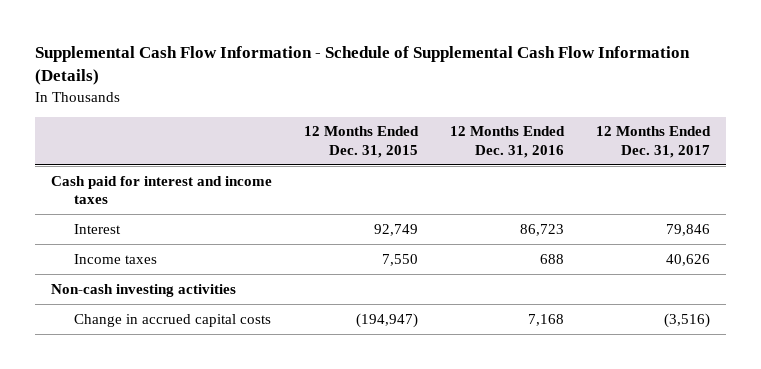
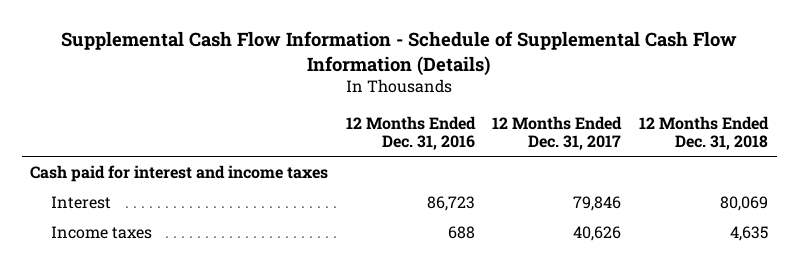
- | 12 Months Ended Dec. 31, 2015 | 12 Months Ended Dec. 31, 2016 | 12 Months Ended Dec. 31, 2017
+ | 12 Months Ended Dec. 31, 2016 | 12 Months Ended Dec. 31, 2017 | 12 Months Ended Dec. 31, 2018
- Non-cash investing activities
- Change in accrued capital costs | (194,947) | 7,168 | (3,516)

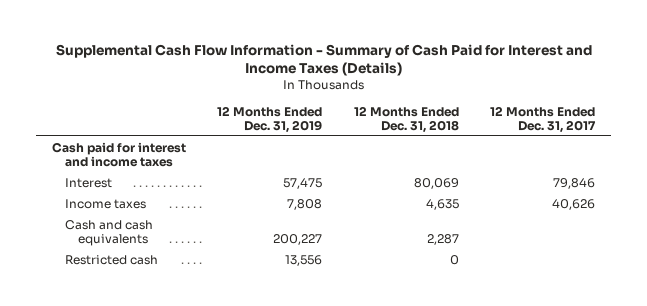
- Supplemental Cash Flow Information - Schedule of Supplemental Cash Flow Information (Details)
+ Supplemental Cash Flow Information - Summary of Cash Paid for Interest and Income Taxes (Details)
- | 12 Months Ended Dec. 31, 2016 | 12 Months Ended Dec. 31, 2017 | 12 Months Ended Dec. 31, 2018
+ | 12 Months Ended Dec. 31, 2019 | 12 Months Ended Dec. 31, 2018 | 12 Months Ended Dec. 31, 2017
+ Cash and cash equivalents | 200,227 | 2,287 |
+ Restricted cash | 13,556 | 0 |

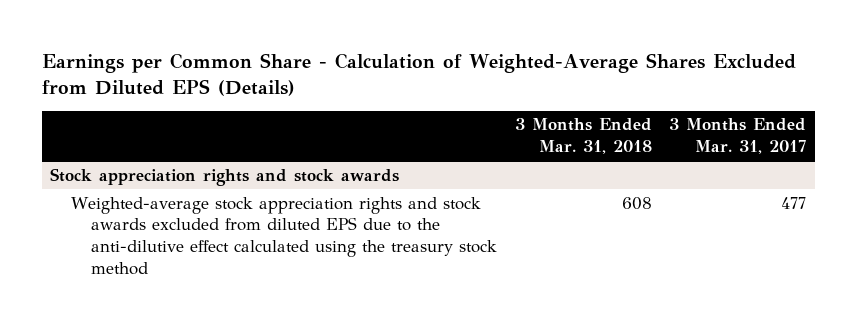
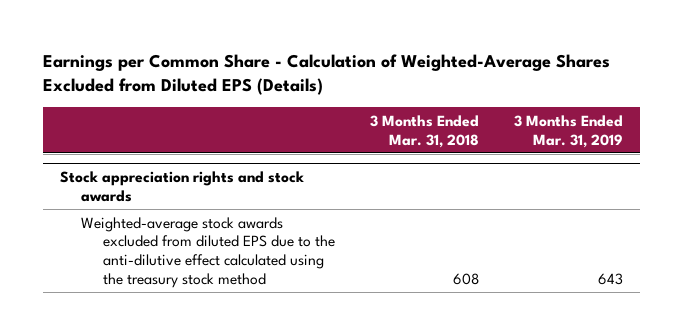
- | 3 Months Ended Mar. 31, 2018 | 3 Months Ended Mar. 31, 2017
+ | 3 Months Ended Mar. 31, 2018 | 3 Months Ended Mar. 31, 2019
@ Stock appreciation rights and stock awards
- Weighted-average stock appreciation rights and stock awards excluded from diluted EPS due to the anti-dilutive effect calculated using the treasury stock method | 608 | 477
+ Weighted-average stock awards excluded from diluted EPS due to the anti-dilutive effect calculated using the treasury stock method | 608 | 643

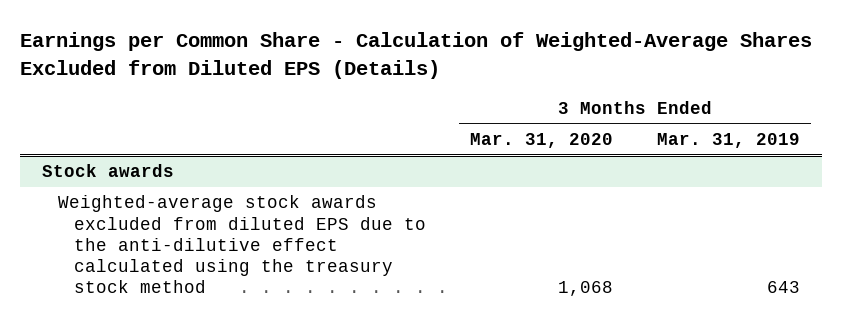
- | 3 Months Ended Mar. 31, 2018 | 3 Months Ended Mar. 31, 2019
+ | 3 Months Ended Mar. 31, 2020 | 3 Months Ended Mar. 31, 2019
- Stock appreciation rights and stock awards
+ Stock awards

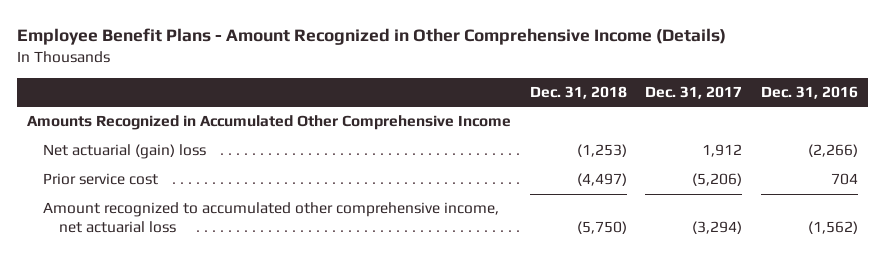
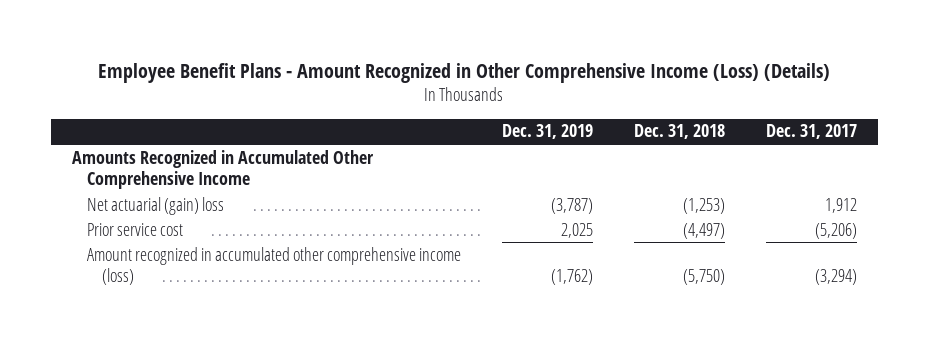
- Employee Benefit Plans - Amount Recognized in Other Comprehensive Income (Details)
+ Employee Benefit Plans - Amount Recognized in Other Comprehensive Income (Loss) (Details)
- | Dec. 31, 2018 | Dec. 31, 2017 | Dec. 31, 2016
+ | Dec. 31, 2019 | Dec. 31, 2018 | Dec. 31, 2017
- Amount recognized to accumulated other comprehensive income, net actuarial loss | (5,750) | (3,294) | (1,562)
+ Amount recognized in accumulated other comprehensive income (loss) | (1,762) | (5,750) | (3,294)

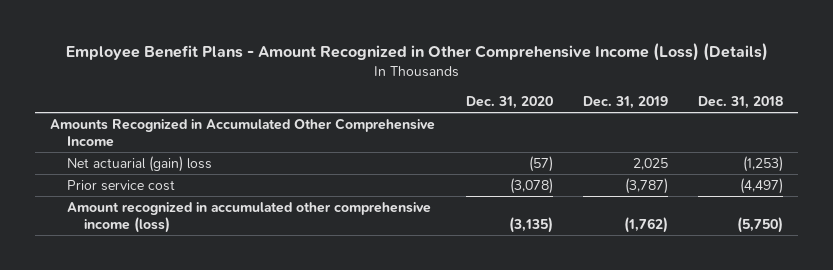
- | Dec. 31, 2019 | Dec. 31, 2018 | Dec. 31, 2017
+ | Dec. 31, 2020 | Dec. 31, 2019 | Dec. 31, 2018
- Net actuarial (gain) loss | (3,787) | (1,253) | 1,912
- Prior service cost | 2,025 | (4,497) | (5,206)
+ Net actuarial (gain) loss | (57) | 2,025 | (1,253)
+ Prior service cost | (3,078) | (3,787) | (4,497)

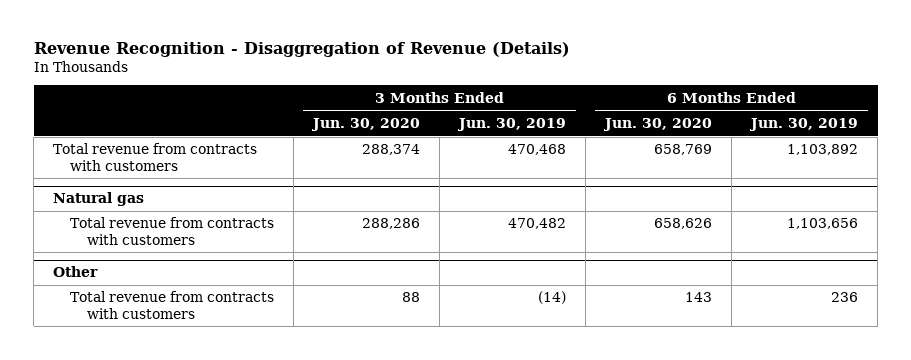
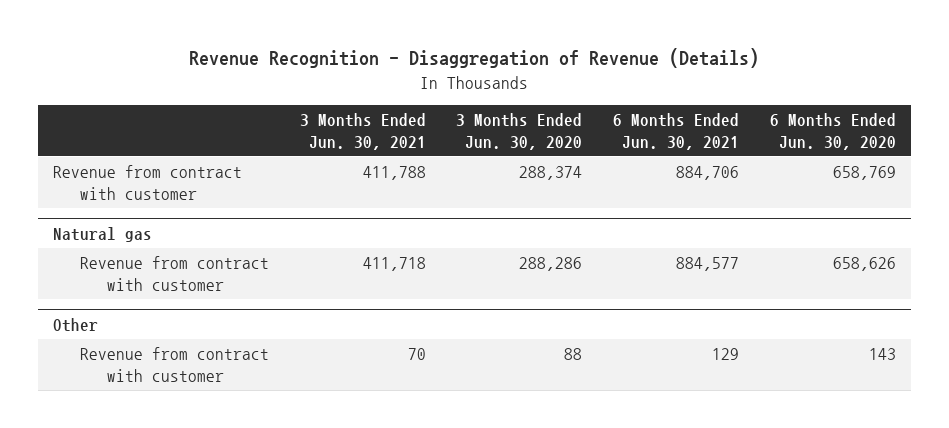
- | 3 Months Ended Jun. 30, 2020 | 3 Months Ended Jun. 30, 2019 | 6 Months Ended Jun. 30, 2020 | 6 Months Ended Jun. 30, 2019
+ | 3 Months Ended Jun. 30, 2021 | 3 Months Ended Jun. 30, 2020 | 6 Months Ended Jun. 30, 2021 | 6 Months Ended Jun. 30, 2020
- Total revenue from contracts with customers | 288,374 | 470,468 | 658,769 | 1,103,892
+ Revenue from contract with customer | 411,788 | 288,374 | 884,706 | 658,769
@ Natural gas
- Total revenue from contracts with customers | 288,286 | 470,482 | 658,626 | 1,103,656
+ Revenue from contract with customer | 411,718 | 288,286 | 884,577 | 658,626
@ Other
- Total revenue from contracts with customers | 88 | (14) | 143 | 236
+ Revenue from contract with customer | 70 | 88 | 129 | 143

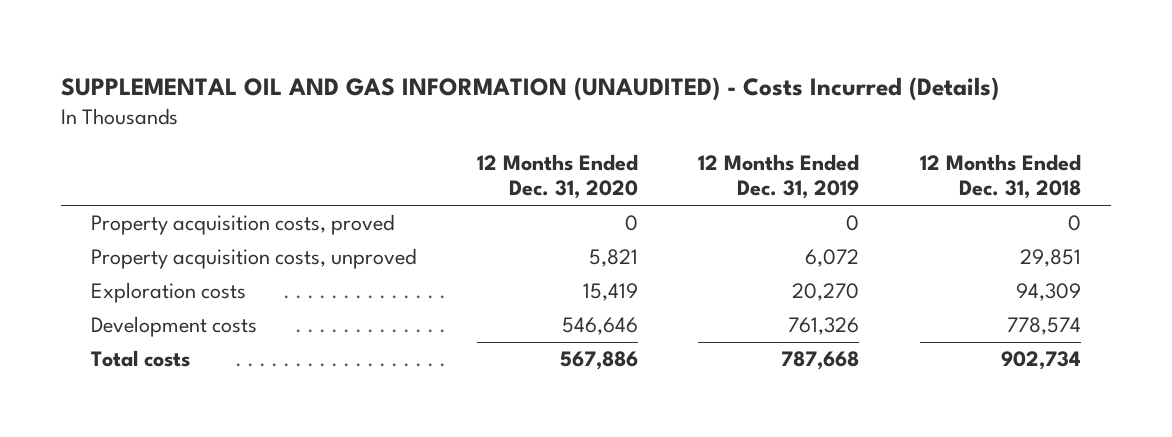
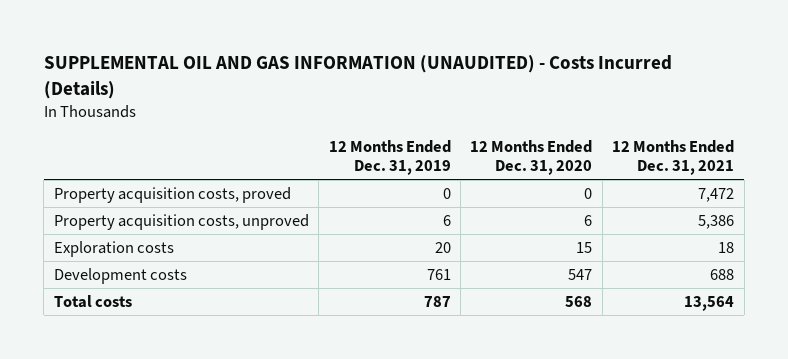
- | 12 Months Ended Dec. 31, 2020 | 12 Months Ended Dec. 31, 2019 | 12 Months Ended Dec. 31, 2018
+ | 12 Months Ended Dec. 31, 2019 | 12 Months Ended Dec. 31, 2020 | 12 Months Ended Dec. 31, 2021
- Property acquisition costs, unproved | 5,821 | 6,072 | 29,851
- Exploration costs | 15,419 | 20,270 | 94,309
- Development costs | 546,646 | 761,326 | 778,574
- Total costs | 567,886 | 787,668 | 902,734
+ Property acquisition costs, unproved | 6 | 6 | 5,386
+ Exploration costs | 20 | 15 | 18
+ Development costs | 761 | 547 | 688
+ Total costs | 787 | 568 | 13,564

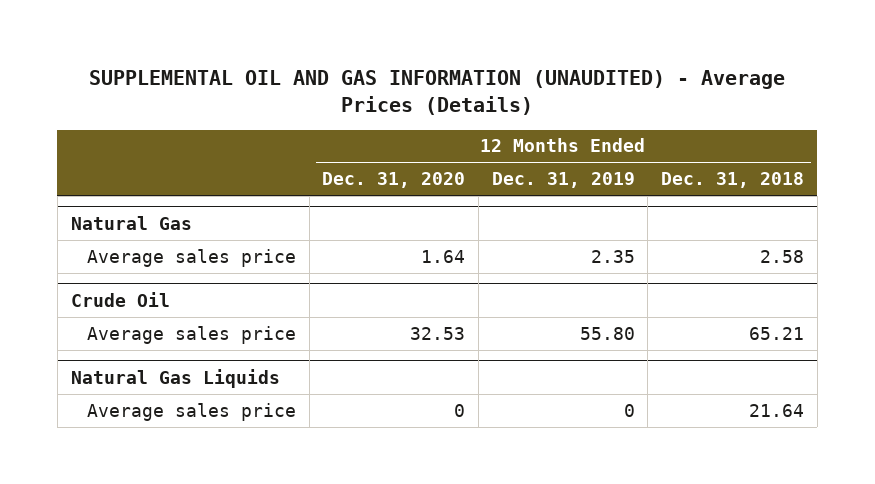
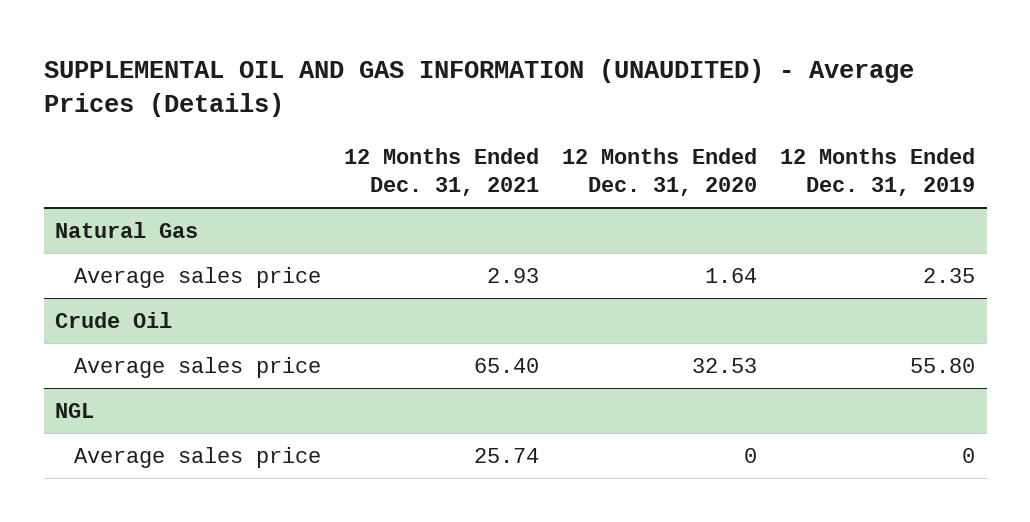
- | 12 Months Ended Dec. 31, 2020 | 12 Months Ended Dec. 31, 2019 | 12 Months Ended Dec. 31, 2018
+ | 12 Months Ended Dec. 31, 2021 | 12 Months Ended Dec. 31, 2020 | 12 Months Ended Dec. 31, 2019
- Natural Gas Liquids
+ NGL

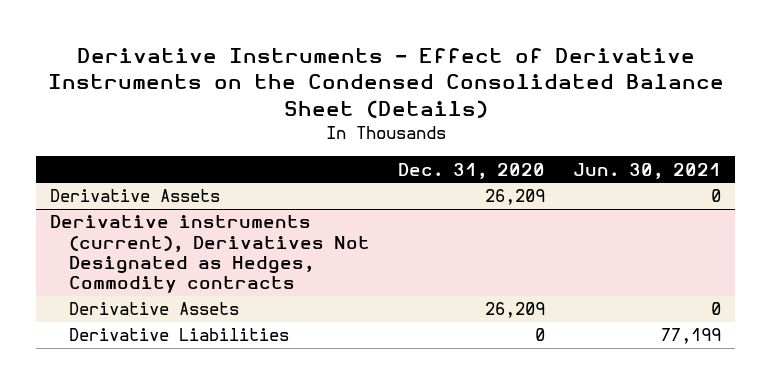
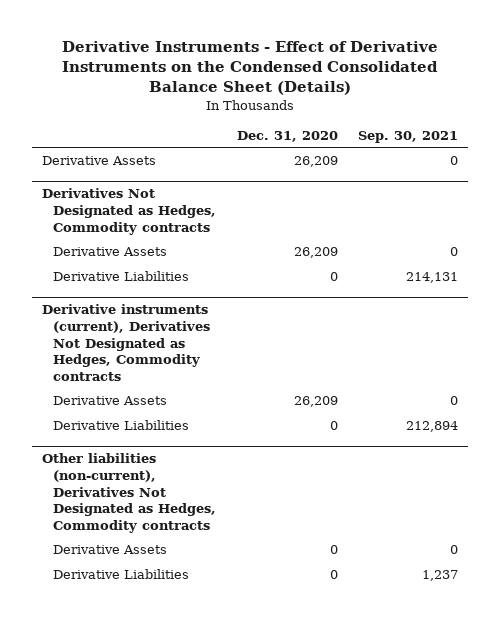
- | Dec. 31, 2020 | Jun. 30, 2021
+ | Dec. 31, 2020 | Sep. 30, 2021
+ Derivatives Not Designated as Hedges, Commodity contracts
+ Derivative Assets | 26,209 | 0
+ Derivative Liabilities | 0 | 214,131
+ Other liabilities (non-current), Derivatives Not Designated as Hedges, Commodity contracts
+ Derivative Assets | 0 | 0
+ Derivative Liabilities | 0 | 1,237

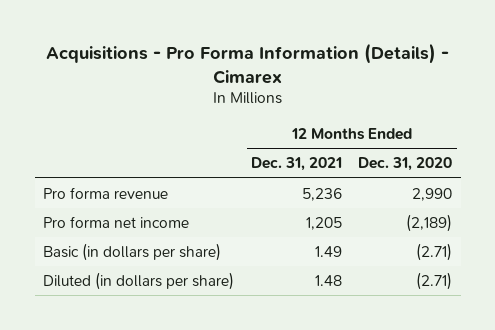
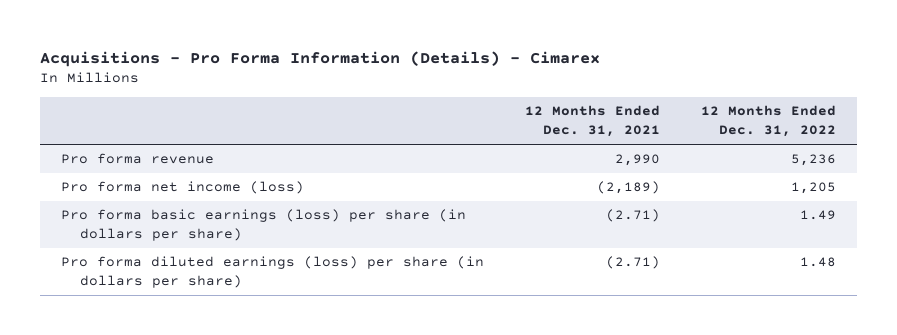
- | 12 Months Ended Dec. 31, 2021 | 12 Months Ended Dec. 31, 2020
+ | 12 Months Ended Dec. 31, 2021 | 12 Months Ended Dec. 31, 2022
- Pro forma revenue | 5,236 | 2,990
- Pro forma net income | 1,205 | (2,189)
- Basic (in dollars per share) | 1.49 | (2.71)
- Diluted (in dollars per share) | 1.48 | (2.71)
+ Pro forma revenue | 2,990 | 5,236
+ Pro forma net income (loss) | (2,189) | 1,205
+ Pro forma basic earnings (loss) per share (in dollars per share) | (2.71) | 1.49
+ Pro forma diluted earnings (loss) per share (in dollars per share) | (2.71) | 1.48

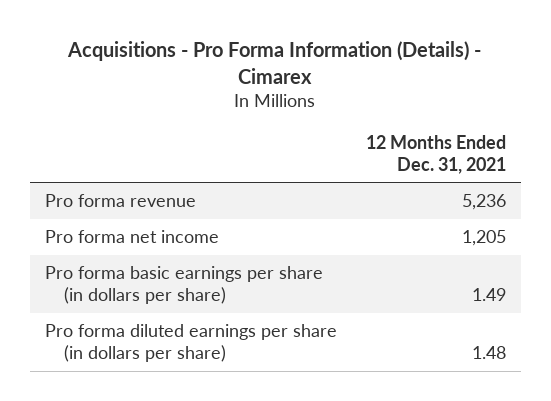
- | 12 Months Ended Dec. 31, 2021 | 12 Months Ended Dec. 31, 2022
+ | 12 Months Ended Dec. 31, 2021
- Pro forma revenue | 2,990 | 5,236
- Pro forma net income (loss) | (2,189) | 1,205
- Pro forma basic earnings (loss) per share (in dollars per share) | (2.71) | 1.49
- Pro forma diluted earnings (loss) per share (in dollars per share) | (2.71) | 1.48
+ Pro forma revenue | 5,236
+ Pro forma net income | 1,205
+ Pro forma basic earnings per share (in dollars per share) | 1.49
+ Pro forma diluted earnings per share (in dollars per share) | 1.48

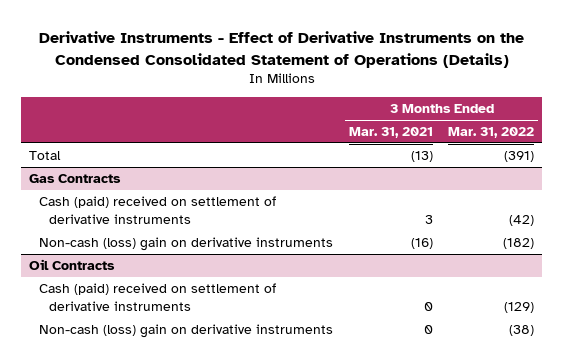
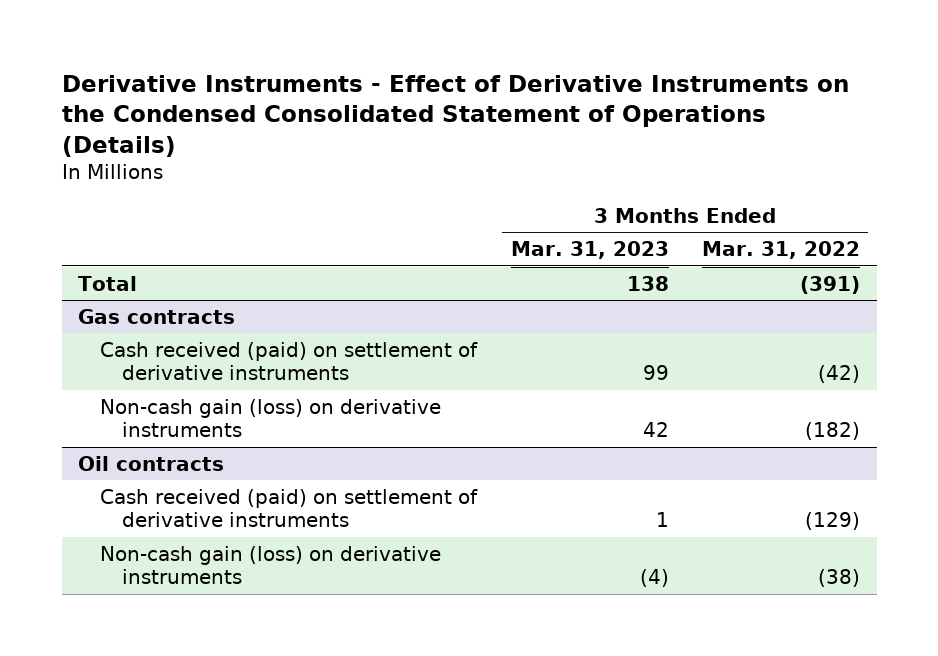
- | 3 Months Ended Mar. 31, 2021 | 3 Months Ended Mar. 31, 2022
+ | 3 Months Ended Mar. 31, 2023 | 3 Months Ended Mar. 31, 2022
- Gas Contracts
- Cash (paid) received on settlement of derivative instruments | 3 | (42)
- Non-cash (loss) gain on derivative instruments | (16) | (182)
- Oil Contracts
- Cash (paid) received on settlement of derivative instruments | 0 | (129)
- Non-cash (loss) gain on derivative instruments | 0 | (38)
+ Gas contracts
+ Cash received (paid) on settlement of derivative instruments | 99 | (42)
+ Non-cash gain (loss) on derivative instruments | 42 | (182)
+ Oil contracts
+ Cash received (paid) on settlement of derivative instruments | 1 | (129)
+ Non-cash gain (loss) on derivative instruments | (4) | (38)

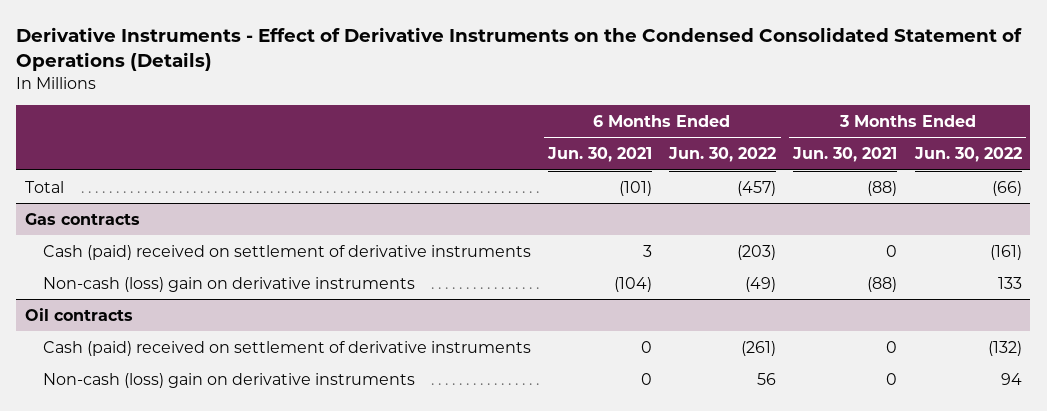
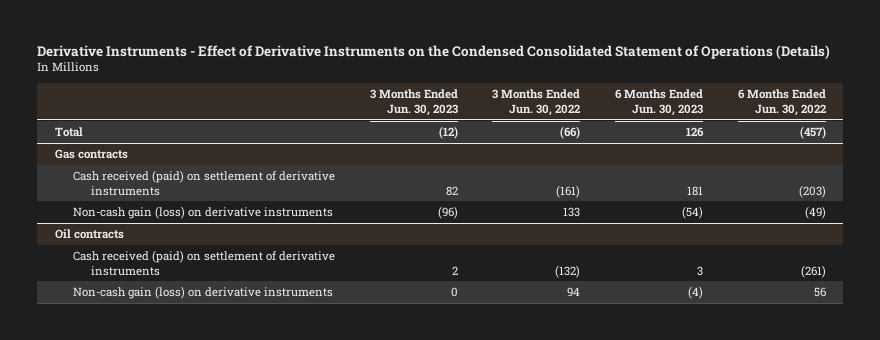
- | 6 Months Ended Jun. 30, 2021 | 6 Months Ended Jun. 30, 2022 | 3 Months Ended Jun. 30, 2021 | 3 Months Ended Jun. 30, 2022
+ | 3 Months Ended Jun. 30, 2023 | 3 Months Ended Jun. 30, 2022 | 6 Months Ended Jun. 30, 2023 | 6 Months Ended Jun. 30, 2022
@ Gas contracts
- Cash (paid) received on settlement of derivative instruments | 3 | (203) | 0 | (161)
- Non-cash (loss) gain on derivative instruments | (104) | (49) | (88) | 133
+ Cash received (paid) on settlement of derivative instruments | 82 | (161) | 181 | (203)
+ Non-cash gain (loss) on derivative instruments | (96) | 133 | (54) | (49)
@ Oil contracts
- Cash (paid) received on settlement of derivative instruments | 0 | (261) | 0 | (132)
- Non-cash (loss) gain on derivative instruments | 0 | 56 | 0 | 94
+ Cash received (paid) on settlement of derivative instruments | 2 | (132) | 3 | (261)
+ Non-cash gain (loss) on derivative instruments | 0 | 94 | (4) | 56

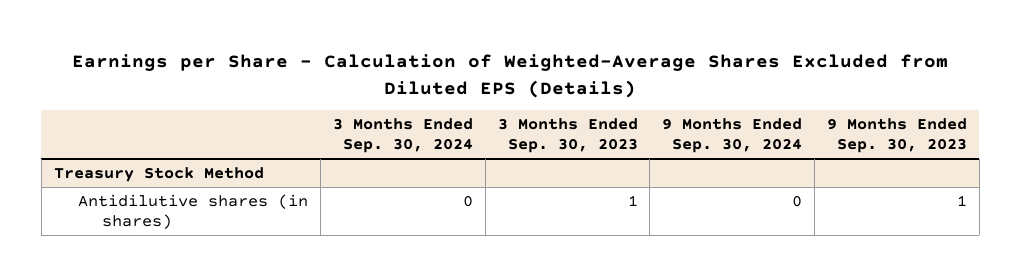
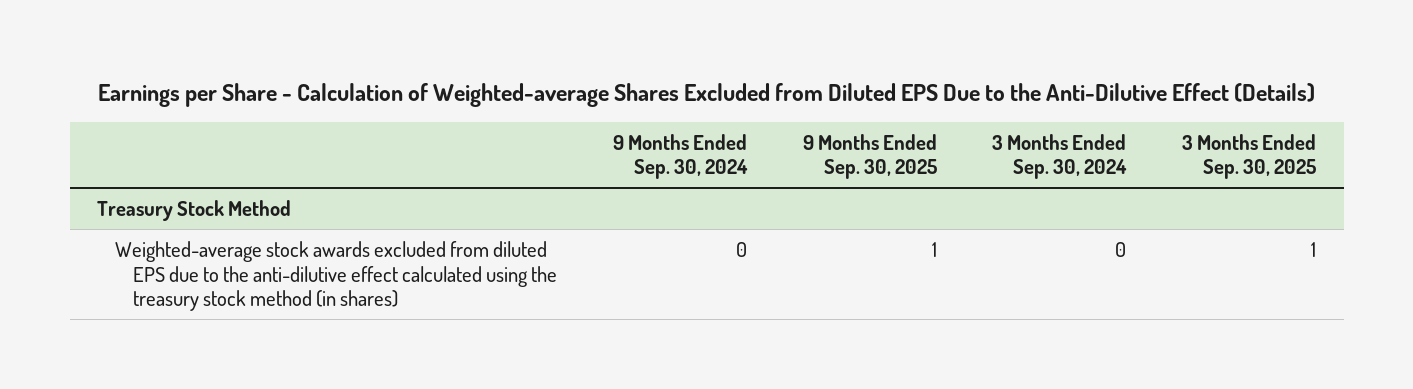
- Earnings per Share - Calculation of Weighted-Average Shares Excluded from Diluted EPS (Details)
+ Earnings per Share - Calculation of Weighted-average Shares Excluded from Diluted EPS Due to the Anti-Dilutive Effect (Details)
- | 3 Months Ended Sep. 30, 2024 | 3 Months Ended Sep. 30, 2023 | 9 Months Ended Sep. 30, 2024 | 9 Months Ended Sep. 30, 2023
+ | 9 Months Ended Sep. 30, 2024 | 9 Months Ended Sep. 30, 2025 | 3 Months Ended Sep. 30, 2024 | 3 Months Ended Sep. 30, 2025
@ Treasury Stock Method
- Antidilutive shares (in shares) | 0 | 1 | 0 | 1
+ Weighted-average stock awards excluded from diluted EPS due to the anti-dilutive effect calculated using the treasury stock method (in shares) | 0 | 1 | 0 | 1

